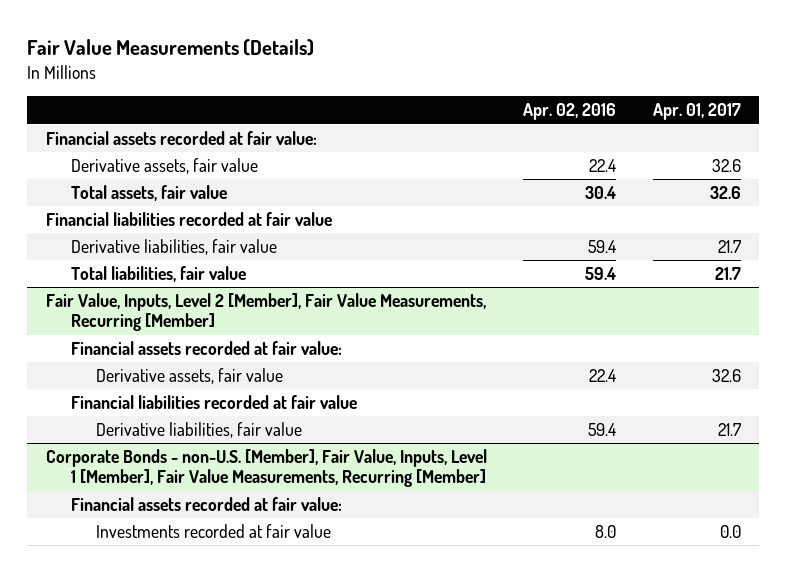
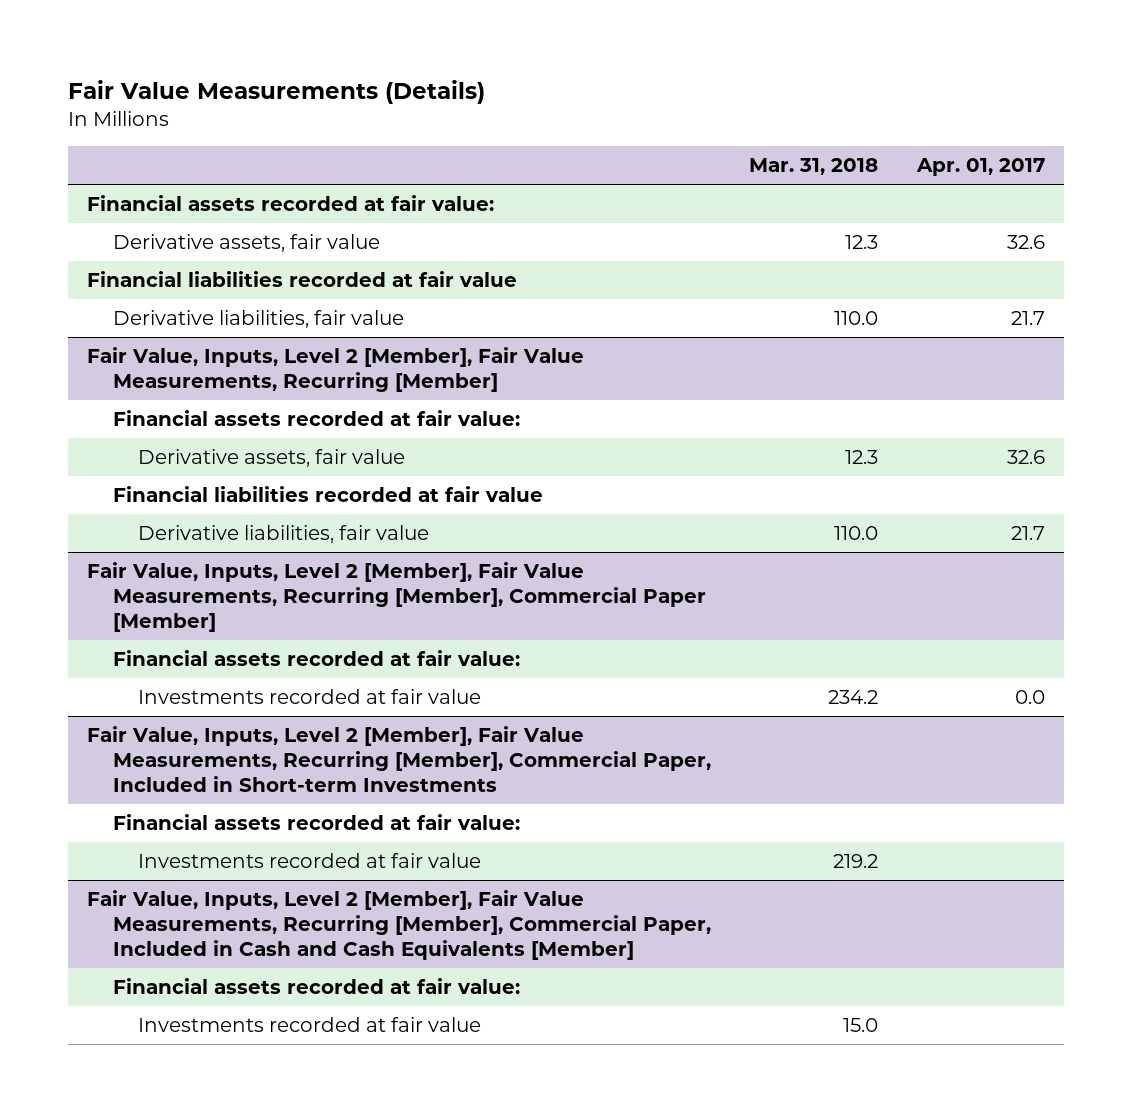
- | Apr. 02, 2016 | Apr. 01, 2017
+ | Mar. 31, 2018 | Apr. 01, 2017
- Total assets, fair value | 30.4 | 32.6
- Total liabilities, fair value | 59.4 | 21.7
- Corporate Bonds - non-U.S. [Member], Fair Value, Inputs, Level 1 [Member], Fair Value Measurements, Recurring [Member]
+ Fair Value, Inputs, Level 2 [Member], Fair Value Measurements, Recurring [Member], Commercial Paper [Member]
+ Fair Value, Inputs, Level 2 [Member], Fair Value Measurements, Recurring [Member], Commercial Paper, Included in Short-term Investments
+ Financial assets recorded at fair value:
+ Investments recorded at fair value | 219.2 |
+ Fair Value, Inputs, Level 2 [Member], Fair Value Measurements, Recurring [Member], Commercial Paper, Included in Cash and Cash Equivalents [Member]
+ Financial assets recorded at fair value:
+ Investments recorded at fair value | 15.0 |

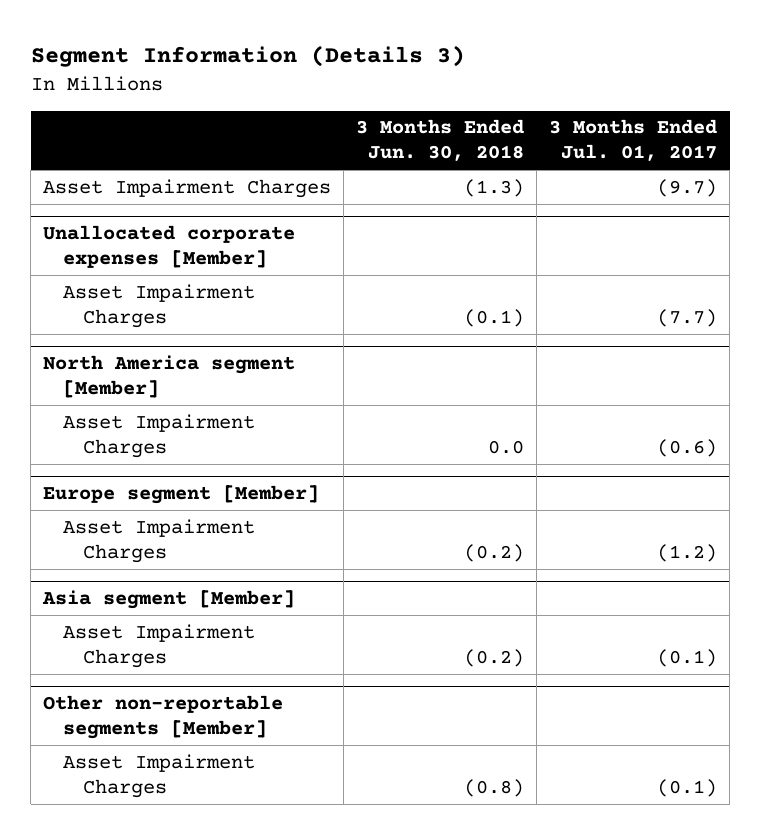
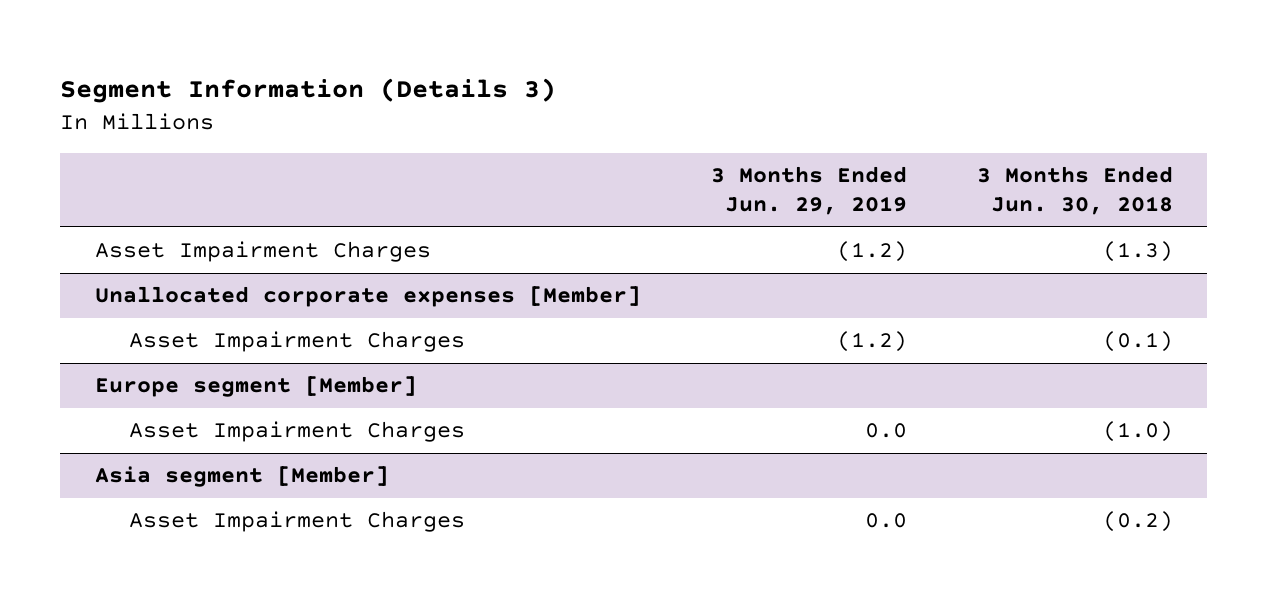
- | 3 Months Ended Jun. 30, 2018 | 3 Months Ended Jul. 01, 2017
+ | 3 Months Ended Jun. 29, 2019 | 3 Months Ended Jun. 30, 2018
- North America segment [Member]
- Asset Impairment Charges | 0.0 | (0.6)
@ Europe segment [Member]
- Asset Impairment Charges | (0.2) | (1.2)
+ Asset Impairment Charges | 0.0 | (1.0)
- Other non-reportable segments [Member]
- Asset Impairment Charges | (0.8) | (0.1)

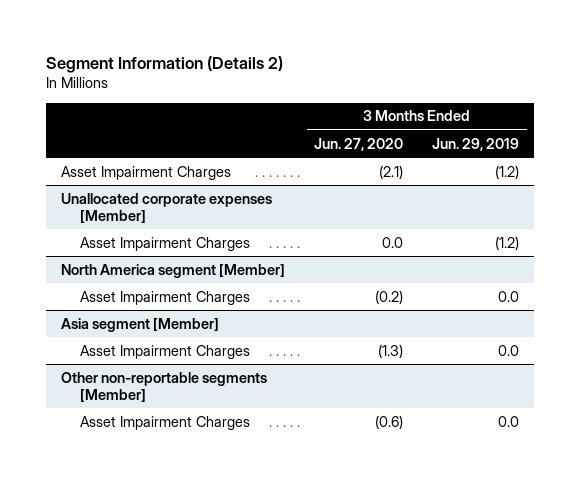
- Segment Information (Details 3)
+ Segment Information (Details 2)
- | 3 Months Ended Jun. 29, 2019 | 3 Months Ended Jun. 30, 2018
+ | 3 Months Ended Jun. 27, 2020 | 3 Months Ended Jun. 29, 2019
- Europe segment [Member]
+ North America segment [Member]
+ Other non-reportable segments [Member]
+ Asset Impairment Charges | (0.6) | 0.0

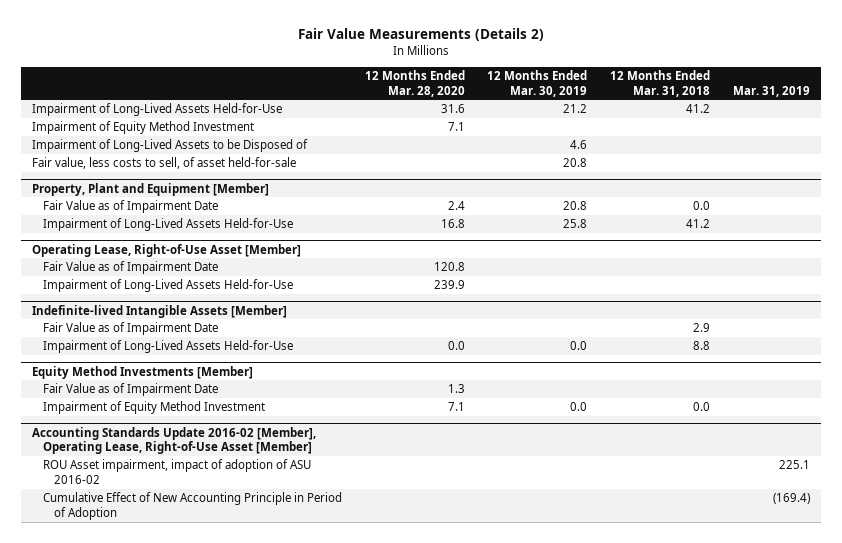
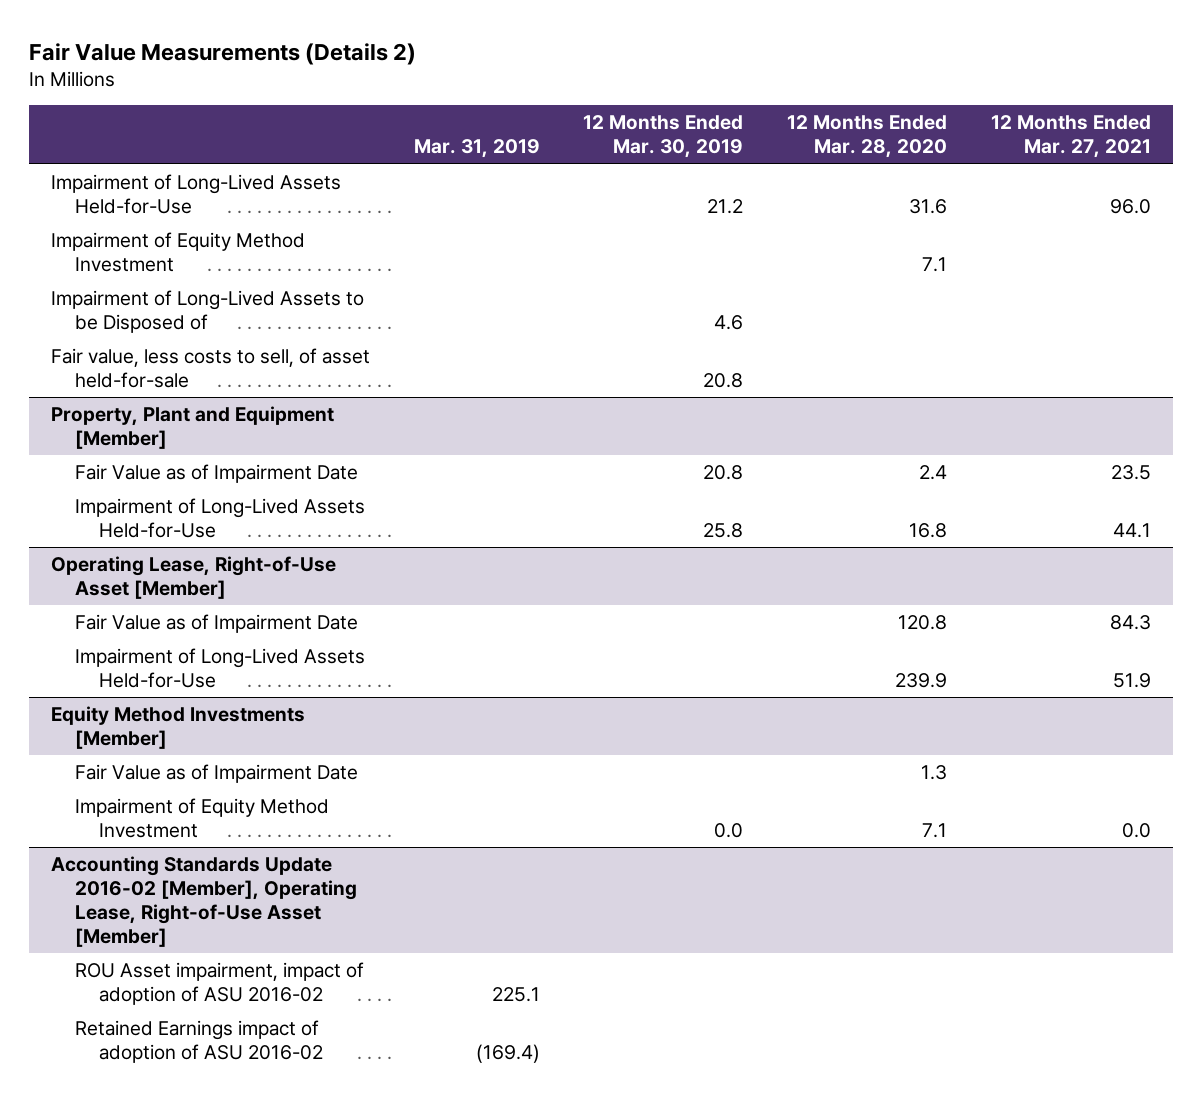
- | 12 Months Ended Mar. 28, 2020 | 12 Months Ended Mar. 30, 2019 | 12 Months Ended Mar. 31, 2018 | Mar. 31, 2019
+ | Mar. 31, 2019 | 12 Months Ended Mar. 30, 2019 | 12 Months Ended Mar. 28, 2020 | 12 Months Ended Mar. 27, 2021
- Indefinite-lived Intangible Assets [Member]
- Fair Value as of Impairment Date | | | 2.9 |
- Impairment of Long-Lived Assets Held-for-Use | 0.0 | 0.0 | 8.8 |
@ Accounting Standards Update 2016-02 [Member], Operating Lease, Right-of-Use Asset [Member]
- Cumulative Effect of New Accounting Principle in Period of Adoption | | | | (169.4)
+ Retained Earnings impact of adoption of ASU 2016-02 | (169.4) | | |

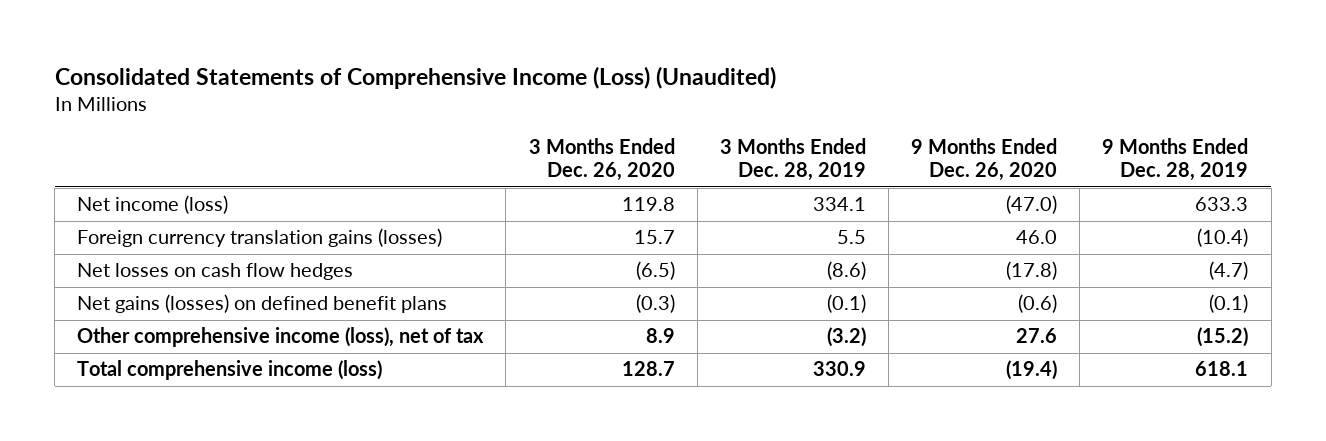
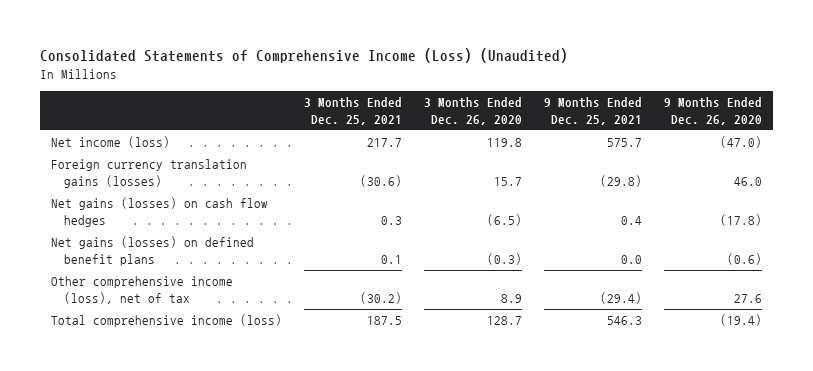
- | 3 Months Ended Dec. 26, 2020 | 3 Months Ended Dec. 28, 2019 | 9 Months Ended Dec. 26, 2020 | 9 Months Ended Dec. 28, 2019
+ | 3 Months Ended Dec. 25, 2021 | 3 Months Ended Dec. 26, 2020 | 9 Months Ended Dec. 25, 2021 | 9 Months Ended Dec. 26, 2020
- Net losses on cash flow hedges | (6.5) | (8.6) | (17.8) | (4.7)
+ Net gains (losses) on cash flow hedges | 0.3 | (6.5) | 0.4 | (17.8)

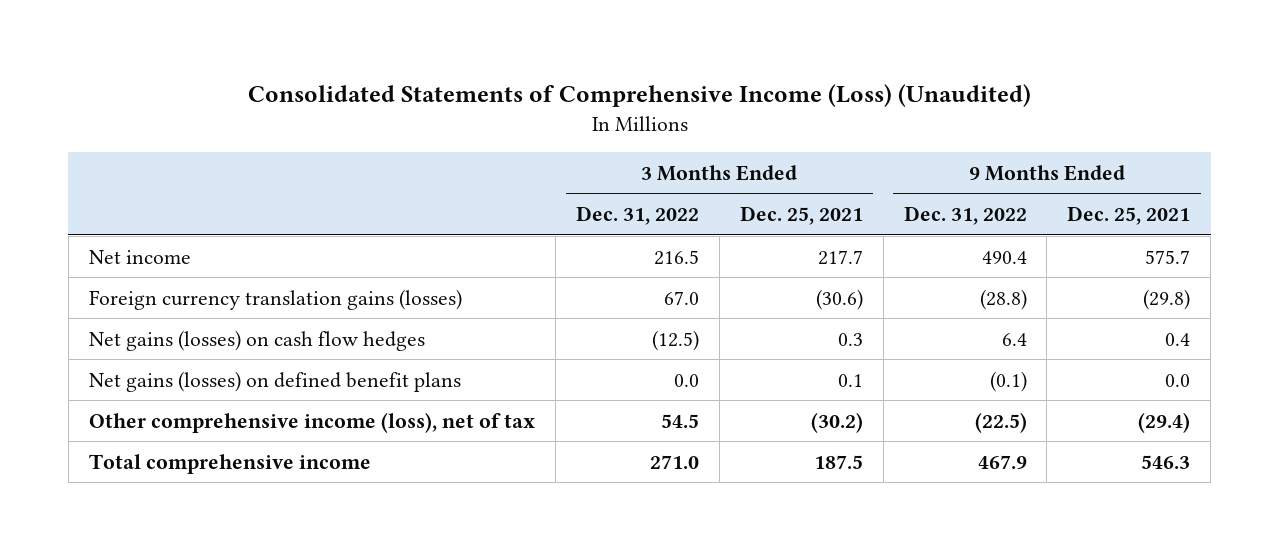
- | 3 Months Ended Dec. 25, 2021 | 3 Months Ended Dec. 26, 2020 | 9 Months Ended Dec. 25, 2021 | 9 Months Ended Dec. 26, 2020
+ | 3 Months Ended Dec. 31, 2022 | 3 Months Ended Dec. 25, 2021 | 9 Months Ended Dec. 31, 2022 | 9 Months Ended Dec. 25, 2021
- Net income (loss) | 217.7 | 119.8 | 575.7 | (47.0)
+ Net income | 216.5 | 217.7 | 490.4 | 575.7
- Total comprehensive income (loss) | 187.5 | 128.7 | 546.3 | (19.4)
+ Total comprehensive income | 271.0 | 187.5 | 467.9 | 546.3

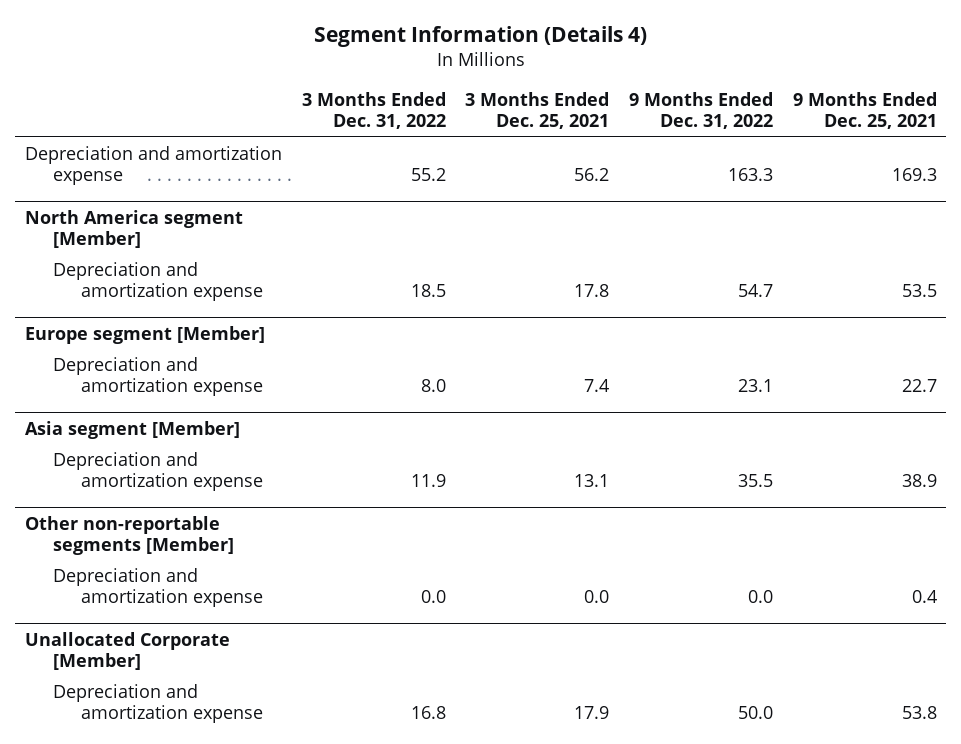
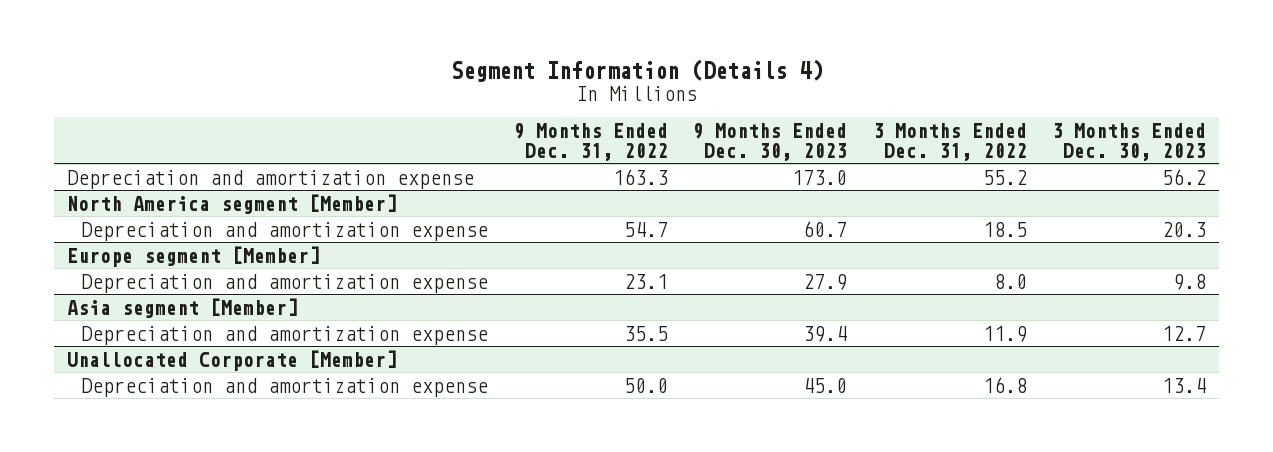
- | 3 Months Ended Dec. 31, 2022 | 3 Months Ended Dec. 25, 2021 | 9 Months Ended Dec. 31, 2022 | 9 Months Ended Dec. 25, 2021
+ | 9 Months Ended Dec. 31, 2022 | 9 Months Ended Dec. 30, 2023 | 3 Months Ended Dec. 31, 2022 | 3 Months Ended Dec. 30, 2023
- Other non-reportable segments [Member]
- Depreciation and amortization expense | 0.0 | 0.0 | 0.0 | 0.4

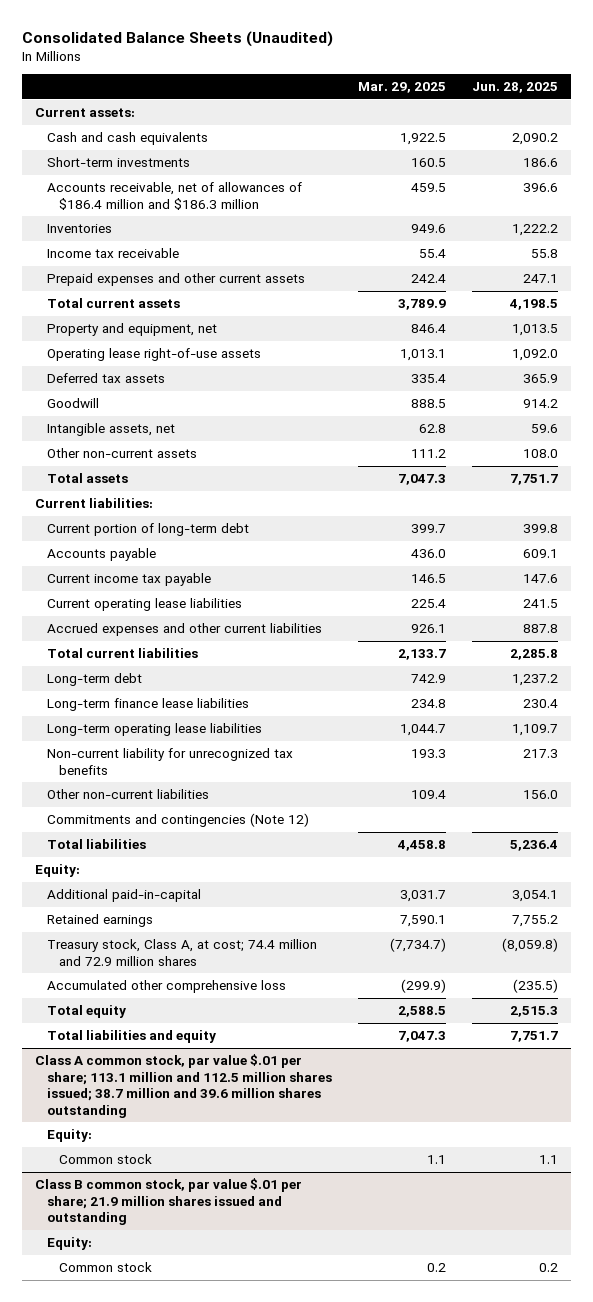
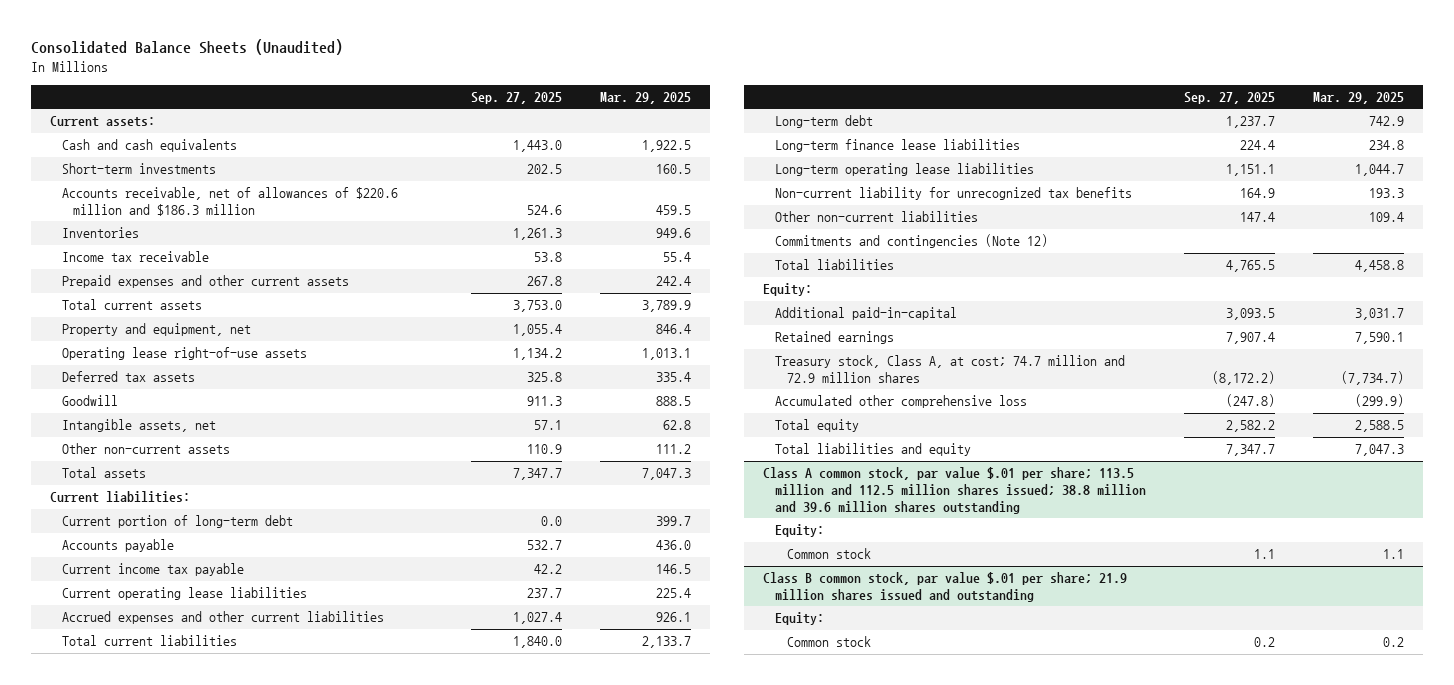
- | Mar. 29, 2025 | Jun. 28, 2025
+ | Sep. 27, 2025 | Mar. 29, 2025
- Accounts receivable, net of allowances of $186.4 million and $186.3 million | 459.5 | 396.6
+ Accounts receivable, net of allowances of $220.6 million and $186.3 million | 524.6 | 459.5
- Treasury stock, Class A, at cost; 74.4 million and 72.9 million shares | (7,734.7) | (8,059.8)
+ Treasury stock, Class A, at cost; 74.7 million and 72.9 million shares | (8,172.2) | (7,734.7)
- Class A common stock, par value $.01 per share; 113.1 million and 112.5 million shares issued; 38.7 million and 39.6 million shares outstanding
+ Class A common stock, par value $.01 per share; 113.5 million and 112.5 million shares issued; 38.8 million and 39.6 million shares outstanding

